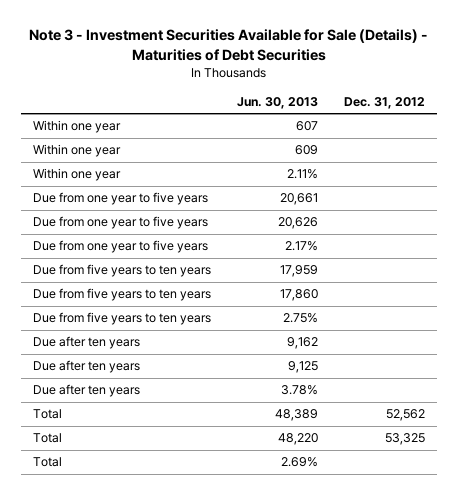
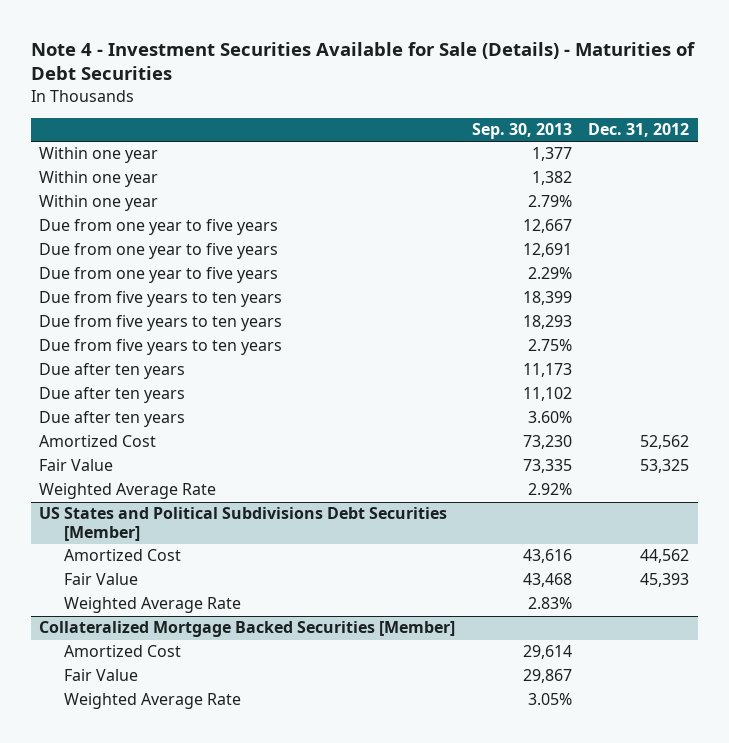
- Note 3 - Investment Securities Available for Sale (Details) - Maturities of Debt Securities
+ Note 4 - Investment Securities Available for Sale (Details) - Maturities of Debt Securities
- | Jun. 30, 2013 | Dec. 31, 2012
+ | Sep. 30, 2013 | Dec. 31, 2012
- Total | 48,389 | 52,562
- Total | 48,220 | 53,325
- Total | 2.69% |
+ Amortized Cost | 73,230 | 52,562
+ Fair Value | 73,335 | 53,325
+ Weighted Average Rate | 2.92% |
+ US States and Political Subdivisions Debt Securities [Member]
+ Amortized Cost | 43,616 | 44,562
+ Fair Value | 43,468 | 45,393
+ Weighted Average Rate | 2.83% |
+ Collateralized Mortgage Backed Securities [Member]
+ Amortized Cost | 29,614 |
+ Fair Value | 29,867 |
+ Weighted Average Rate | 3.05% |

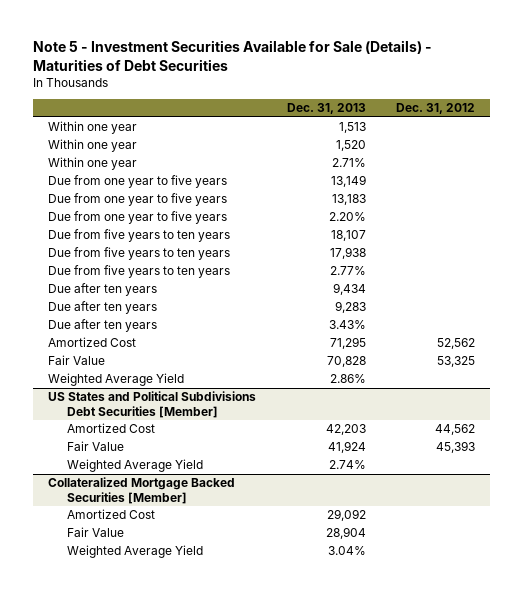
- Note 4 - Investment Securities Available for Sale (Details) - Maturities of Debt Securities
+ Note 5 - Investment Securities Available for Sale (Details) - Maturities of Debt Securities
- | Sep. 30, 2013 | Dec. 31, 2012
+ | Dec. 31, 2013 | Dec. 31, 2012
- Weighted Average Rate | 2.92% |
+ Weighted Average Yield | 2.86% |
@ US States and Political Subdivisions Debt Securities [Member]
- Weighted Average Rate | 2.83% |
+ Weighted Average Yield | 2.74% |
@ Collateralized Mortgage Backed Securities [Member]
- Weighted Average Rate | 3.05% |
+ Weighted Average Yield | 3.04% |

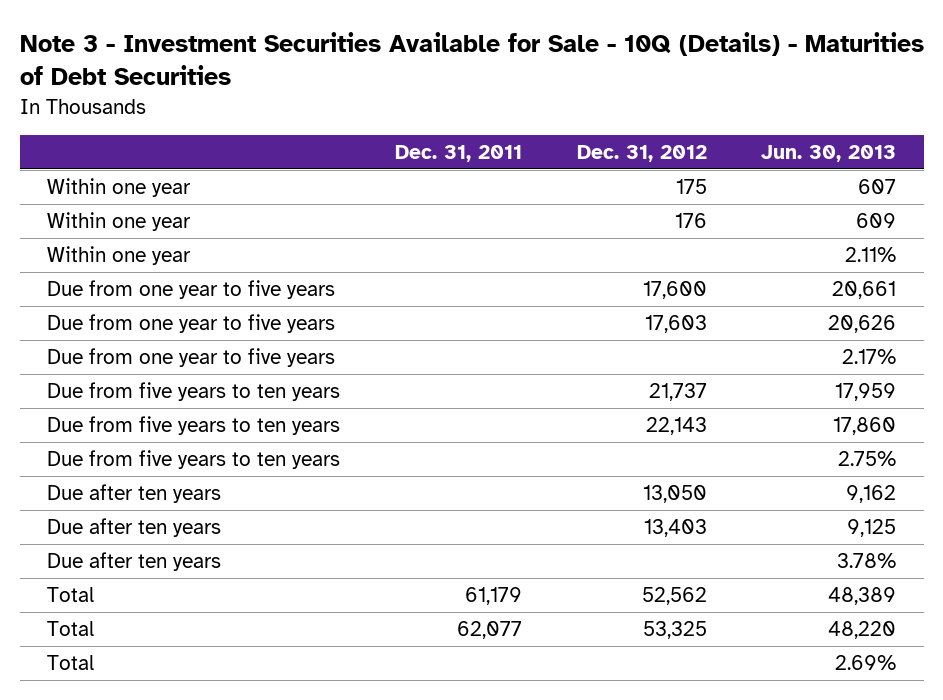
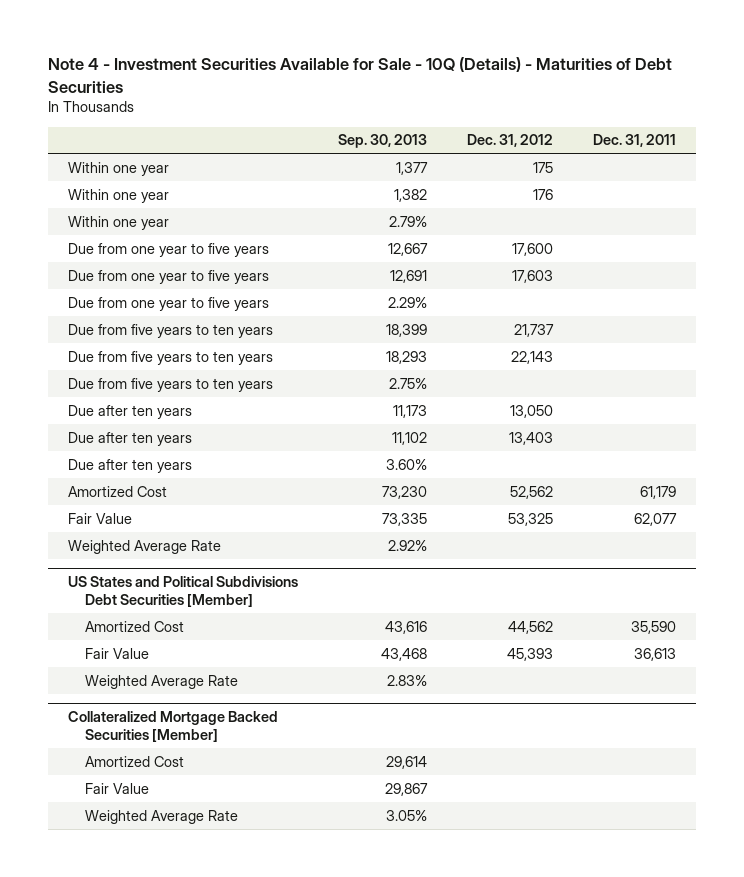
- Note 3 - Investment Securities Available for Sale - 10Q (Details) - Maturities of Debt Securities
+ Note 4 - Investment Securities Available for Sale - 10Q (Details) - Maturities of Debt Securities
- | Dec. 31, 2011 | Dec. 31, 2012 | Jun. 30, 2013
+ | Sep. 30, 2013 | Dec. 31, 2012 | Dec. 31, 2011
- Total | 61,179 | 52,562 | 48,389
- Total | 62,077 | 53,325 | 48,220
- Total | | | 2.69%
+ Amortized Cost | 73,230 | 52,562 | 61,179
+ Fair Value | 73,335 | 53,325 | 62,077
+ Weighted Average Rate | 2.92% | |
+ US States and Political Subdivisions Debt Securities [Member]
+ Amortized Cost | 43,616 | 44,562 | 35,590
+ Fair Value | 43,468 | 45,393 | 36,613
+ Weighted Average Rate | 2.83% | |
+ Collateralized Mortgage Backed Securities [Member]
+ Amortized Cost | 29,614 | |
+ Fair Value | 29,867 | |
+ Weighted Average Rate | 3.05% | |

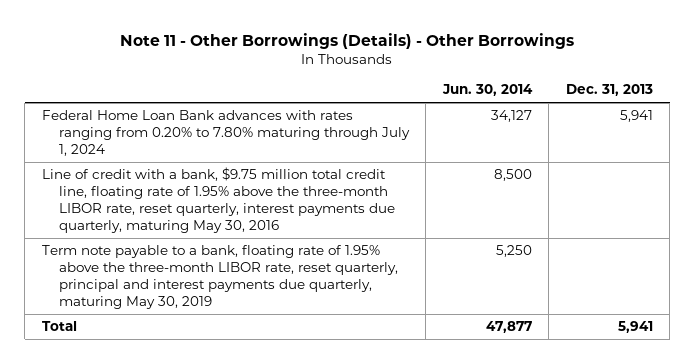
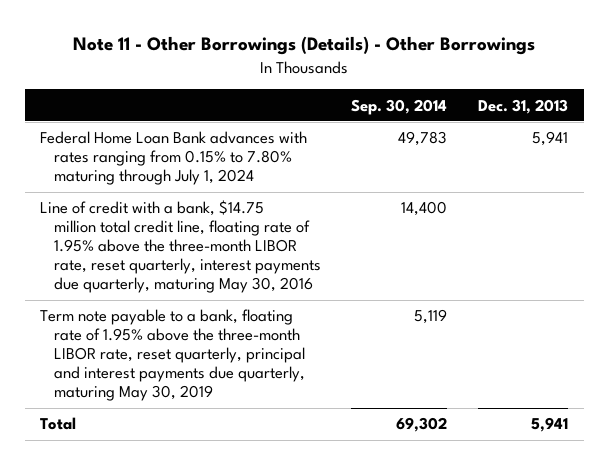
- | Jun. 30, 2014 | Dec. 31, 2013
+ | Sep. 30, 2014 | Dec. 31, 2013
- Federal Home Loan Bank advances with rates ranging from 0.20% to 7.80% maturing through July 1, 2024 | 34,127 | 5,941
- Line of credit with a bank, $9.75 million total credit line, floating rate of 1.95% above the three-month LIBOR rate, reset quarterly, interest payments due quarterly, maturing May 30, 2016 | 8,500 |
+ Federal Home Loan Bank advances with rates ranging from 0.15% to 7.80% maturing through July 1, 2024 | 49,783 | 5,941
+ Line of credit with a bank, $14.75 million total credit line, floating rate of 1.95% above the three-month LIBOR rate, reset quarterly, interest payments due quarterly, maturing May 30, 2016 | 14,400 |

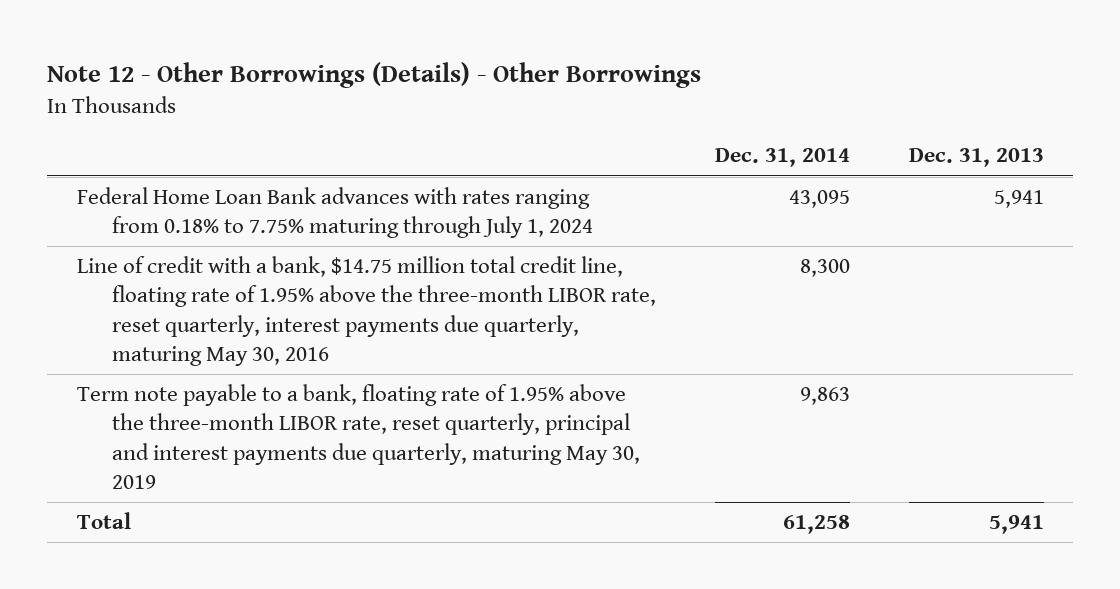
- Note 11 - Other Borrowings (Details) - Other Borrowings
+ Note 12 - Other Borrowings (Details) - Other Borrowings
- | Sep. 30, 2014 | Dec. 31, 2013
+ | Dec. 31, 2014 | Dec. 31, 2013
- Federal Home Loan Bank advances with rates ranging from 0.15% to 7.80% maturing through July 1, 2024 | 49,783 | 5,941
+ Federal Home Loan Bank advances with rates ranging from 0.18% to 7.75% maturing through July 1, 2024 | 43,095 | 5,941

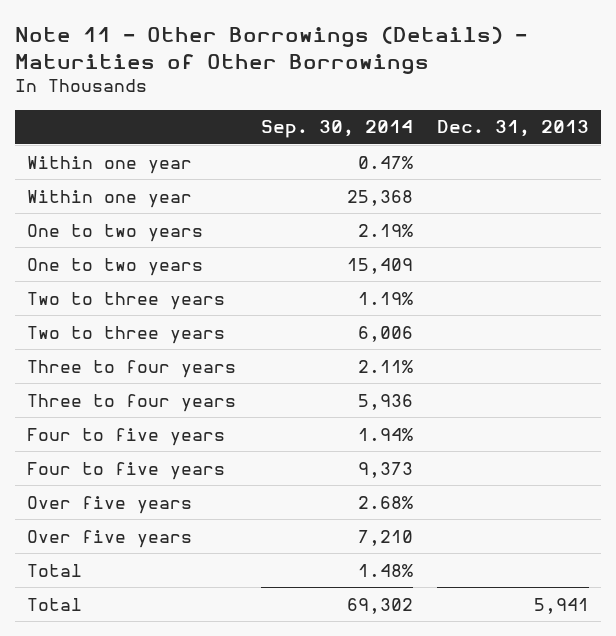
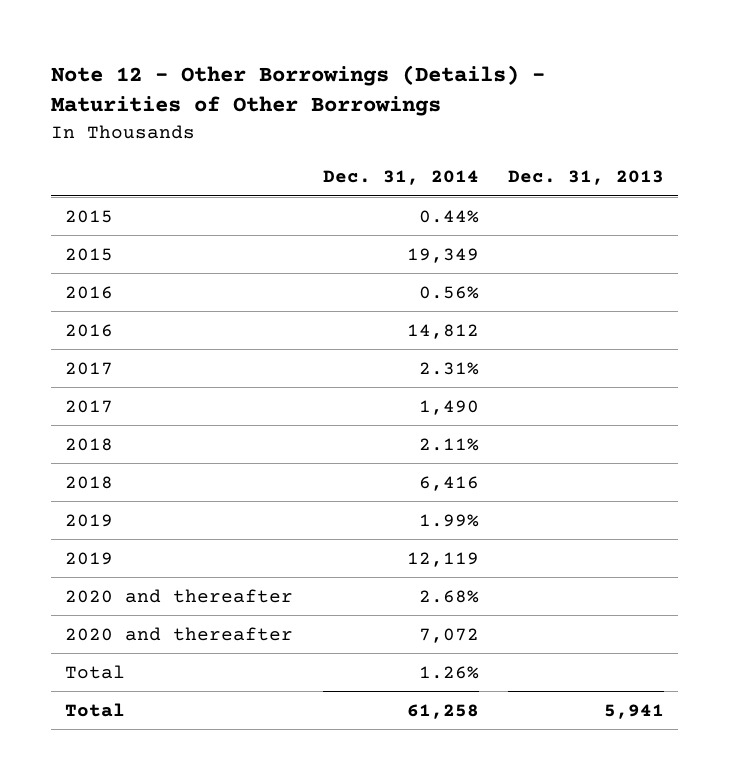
- Note 11 - Other Borrowings (Details) - Maturities of Other Borrowings
+ Note 12 - Other Borrowings (Details) - Maturities of Other Borrowings
- | Sep. 30, 2014 | Dec. 31, 2013
+ | Dec. 31, 2014 | Dec. 31, 2013
- Within one year | 0.47% |
- Within one year | 25,368 |
- One to two years | 2.19% |
- One to two years | 15,409 |
- Two to three years | 1.19% |
- Two to three years | 6,006 |
- Three to four years | 2.11% |
- Three to four years | 5,936 |
- Four to five years | 1.94% |
- Four to five years | 9,373 |
- Over five years | 2.68% |
- Over five years | 7,210 |
+ 2015 | 0.44% |
+ 2015 | 19,349 |
+ 2016 | 0.56% |
+ 2016 | 14,812 |
+ 2017 | 2.31% |
+ 2017 | 1,490 |
+ 2018 | 2.11% |
+ 2018 | 6,416 |
+ 2019 | 1.99% |
+ 2019 | 12,119 |
+ 2020 and thereafter | 2.68% |
+ 2020 and thereafter | 7,072 |

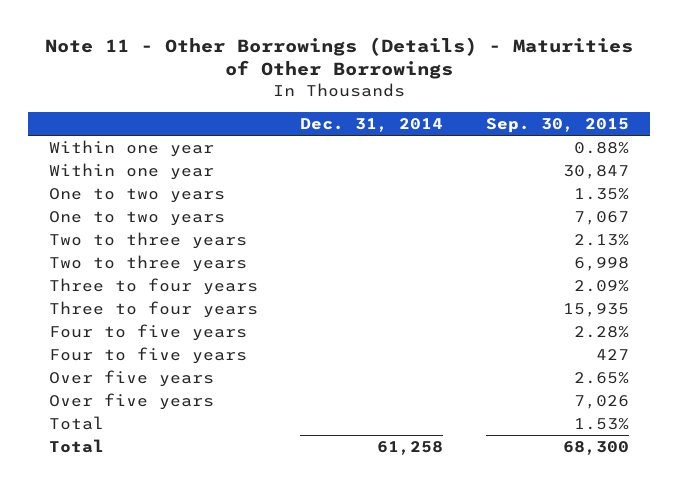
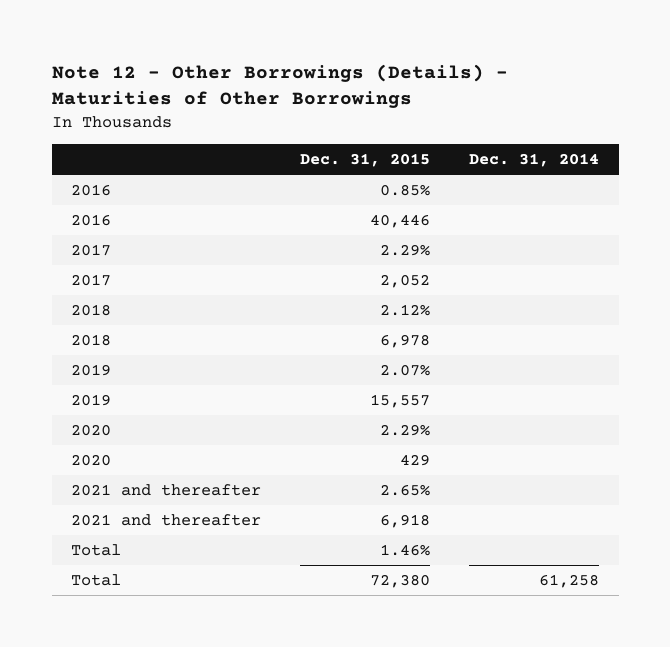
- Note 11 - Other Borrowings (Details) - Maturities of Other Borrowings
+ Note 12 - Other Borrowings (Details) - Maturities of Other Borrowings
- | Dec. 31, 2014 | Sep. 30, 2015
+ | Dec. 31, 2015 | Dec. 31, 2014
- Within one year | | 0.88%
- Within one year | | 30,847
- One to two years | | 1.35%
- One to two years | | 7,067
- Two to three years | | 2.13%
- Two to three years | | 6,998
- Three to four years | | 2.09%
- Three to four years | | 15,935
- Four to five years | | 2.28%
- Four to five years | | 427
- Over five years | | 2.65%
- Over five years | | 7,026
+ 2016 | 0.85% |
+ 2016 | 40,446 |
+ 2017 | 2.29% |
+ 2017 | 2,052 |
+ 2018 | 2.12% |
+ 2018 | 6,978 |
+ 2019 | 2.07% |
+ 2019 | 15,557 |
+ 2020 | 2.29% |
+ 2020 | 429 |
+ 2021 and thereafter | 2.65% |
+ 2021 and thereafter | 6,918 |

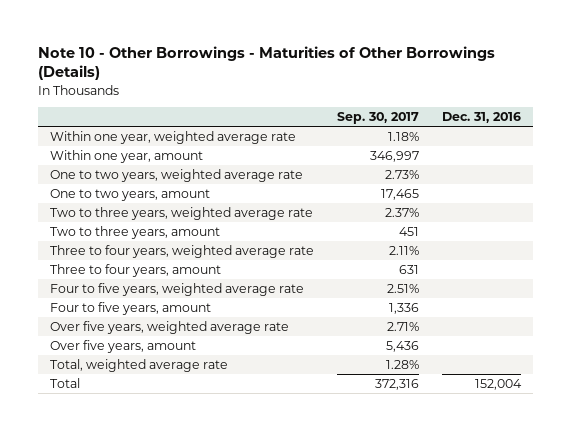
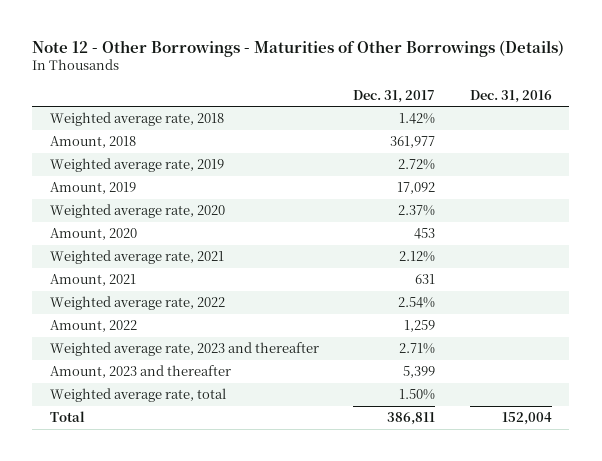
- Note 10 - Other Borrowings - Maturities of Other Borrowings (Details)
+ Note 12 - Other Borrowings - Maturities of Other Borrowings (Details)
- | Sep. 30, 2017 | Dec. 31, 2016
+ | Dec. 31, 2017 | Dec. 31, 2016
- Within one year, weighted average rate | 1.18% |
- Within one year, amount | 346,997 |
- One to two years, weighted average rate | 2.73% |
- One to two years, amount | 17,465 |
- Two to three years, weighted average rate | 2.37% |
- Two to three years, amount | 451 |
- Three to four years, weighted average rate | 2.11% |
- Three to four years, amount | 631 |
- Four to five years, weighted average rate | 2.51% |
- Four to five years, amount | 1,336 |
- Over five years, weighted average rate | 2.71% |
- Over five years, amount | 5,436 |
- Total, weighted average rate | 1.28% |
+ Weighted average rate, 2018 | 1.42% |
+ Amount, 2018 | 361,977 |
+ Weighted average rate, 2019 | 2.72% |
+ Amount, 2019 | 17,092 |
+ Weighted average rate, 2020 | 2.37% |
+ Amount, 2020 | 453 |
+ Weighted average rate, 2021 | 2.12% |
+ Amount, 2021 | 631 |
+ Weighted average rate, 2022 | 2.54% |
+ Amount, 2022 | 1,259 |
+ Weighted average rate, 2023 and thereafter | 2.71% |
+ Amount, 2023 and thereafter | 5,399 |
+ Weighted average rate, total | 1.50% |

